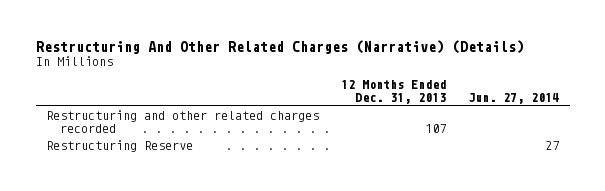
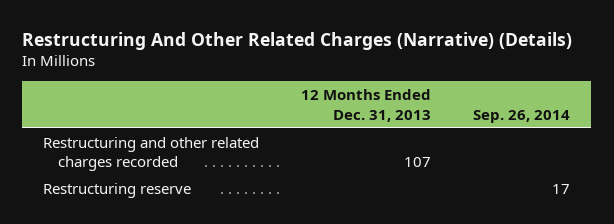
- | 12 Months Ended Dec. 31, 2013 | Jun. 27, 2014
+ | 12 Months Ended Dec. 31, 2013 | Sep. 26, 2014
- Restructuring Reserve | | 27
+ Restructuring reserve | | 17

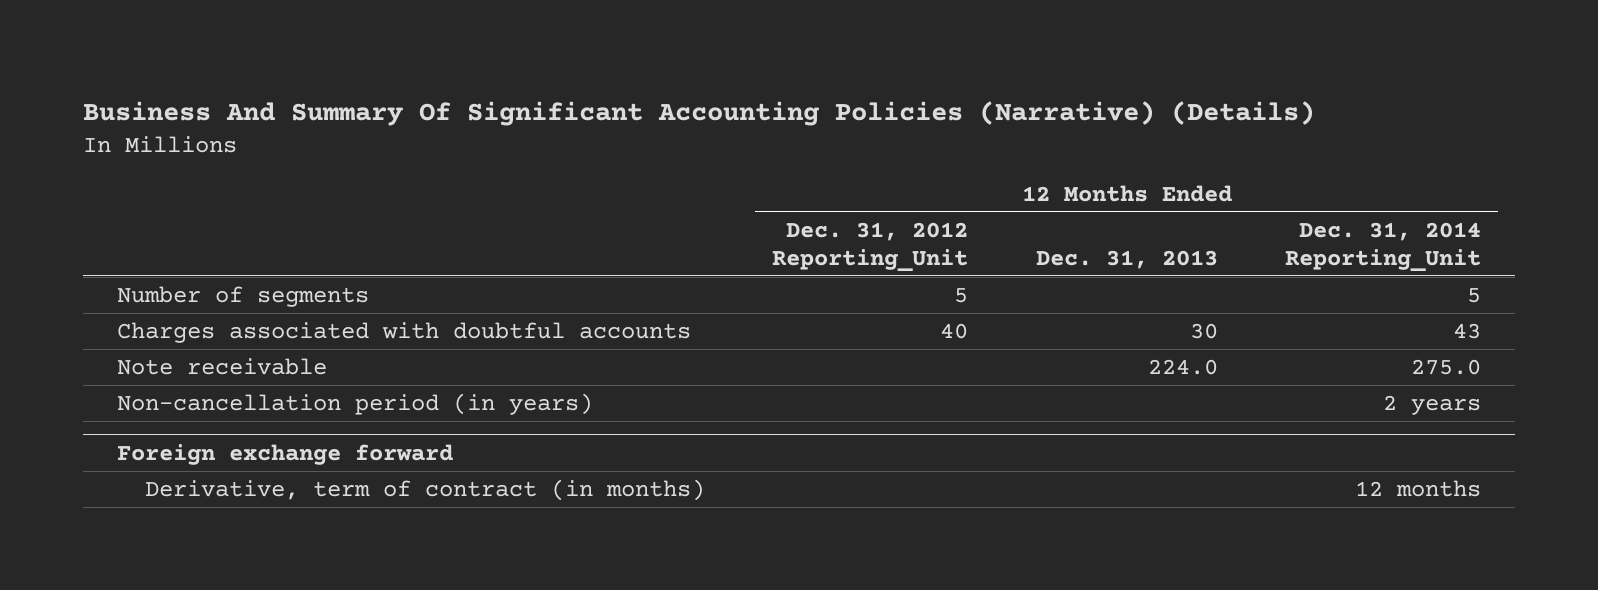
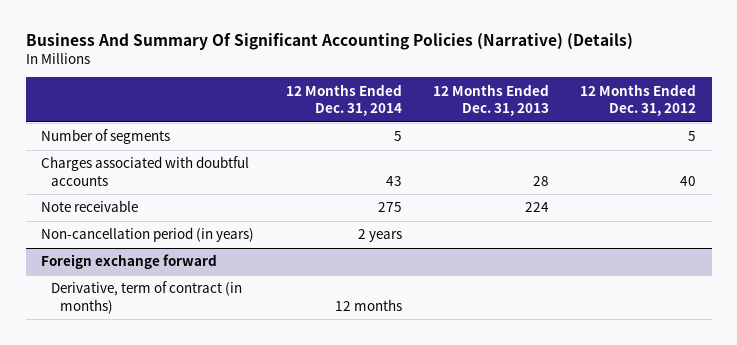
- | 12 Months Ended Dec. 31, 2012 Reporting_Unit | 12 Months Ended Dec. 31, 2013 | 12 Months Ended Dec. 31, 2014 Reporting_Unit
+ | 12 Months Ended Dec. 31, 2014 | 12 Months Ended Dec. 31, 2013 | 12 Months Ended Dec. 31, 2012
- Charges associated with doubtful accounts | 40 | 30 | 43
- Note receivable | | 224.0 | 275.0
+ Charges associated with doubtful accounts | 43 | 28 | 40
+ Note receivable | 275 | 224 |

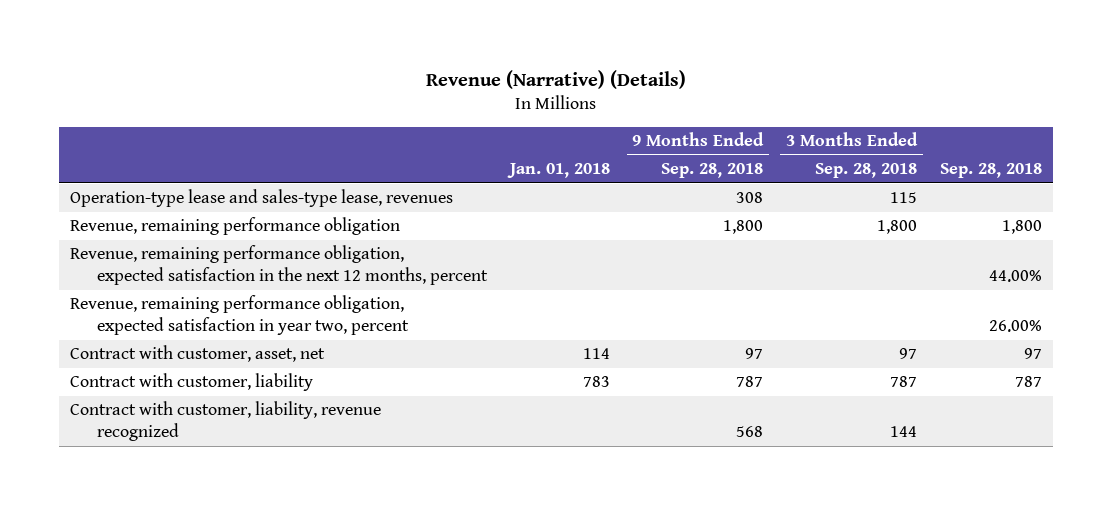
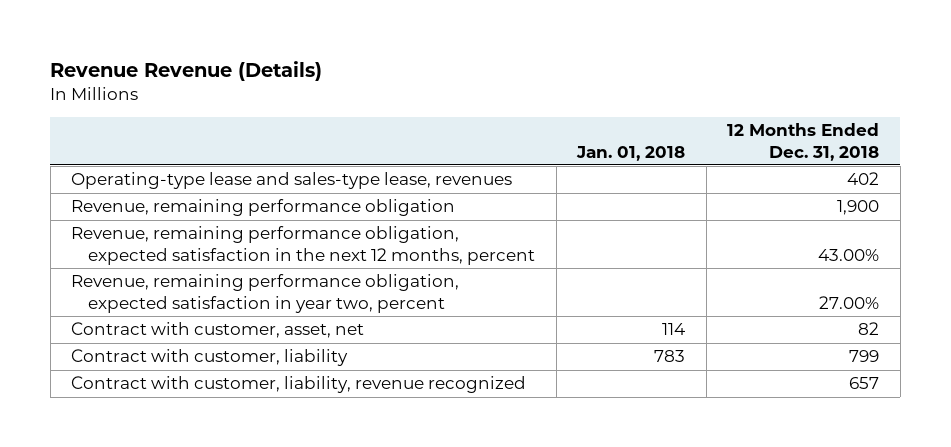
- Revenue (Narrative) (Details)
+ Revenue Revenue (Details)
- | Jan. 01, 2018 | 9 Months Ended Sep. 28, 2018 | 3 Months Ended Sep. 28, 2018 | Sep. 28, 2018
+ | Jan. 01, 2018 | 12 Months Ended Dec. 31, 2018
- Operation-type lease and sales-type lease, revenues | | 308 | 115 |
+ Operating-type lease and sales-type lease, revenues | | 402

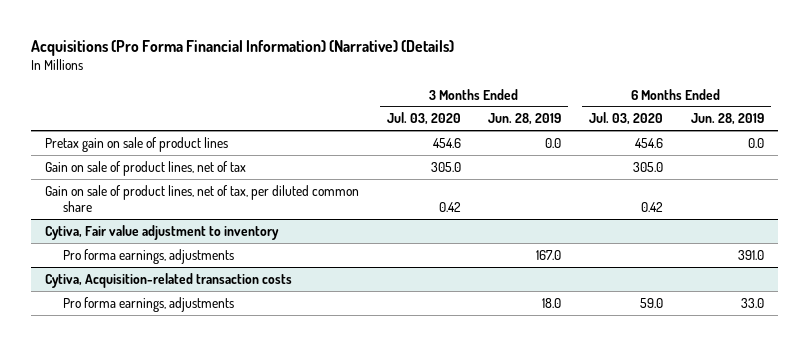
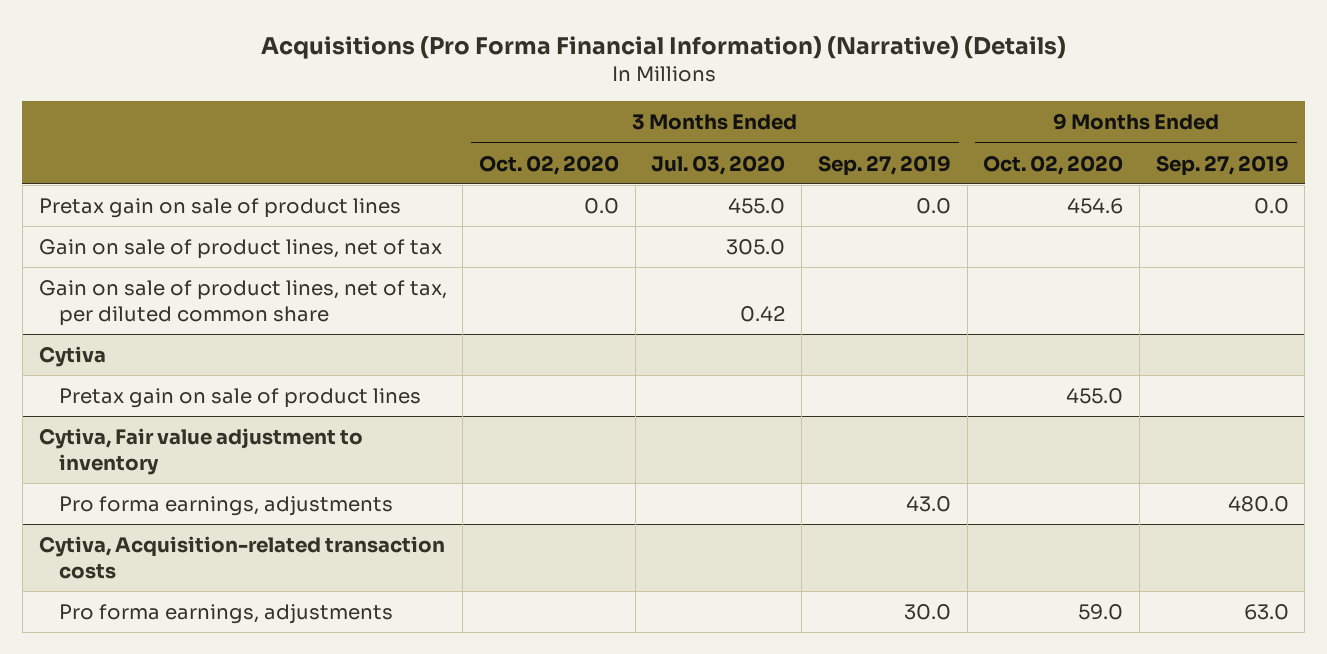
- | 3 Months Ended Jul. 03, 2020 | 3 Months Ended Jun. 28, 2019 | 6 Months Ended Jul. 03, 2020 | 6 Months Ended Jun. 28, 2019
+ | 3 Months Ended Oct. 02, 2020 | 3 Months Ended Jul. 03, 2020 | 3 Months Ended Sep. 27, 2019 | 9 Months Ended Oct. 02, 2020 | 9 Months Ended Sep. 27, 2019
- Pretax gain on sale of product lines | 454.6 | 0.0 | 454.6 | 0.0
+ Pretax gain on sale of product lines | 0.0 | 455.0 | 0.0 | 454.6 | 0.0
+ Cytiva
+ Pretax gain on sale of product lines | | | | 455.0 |

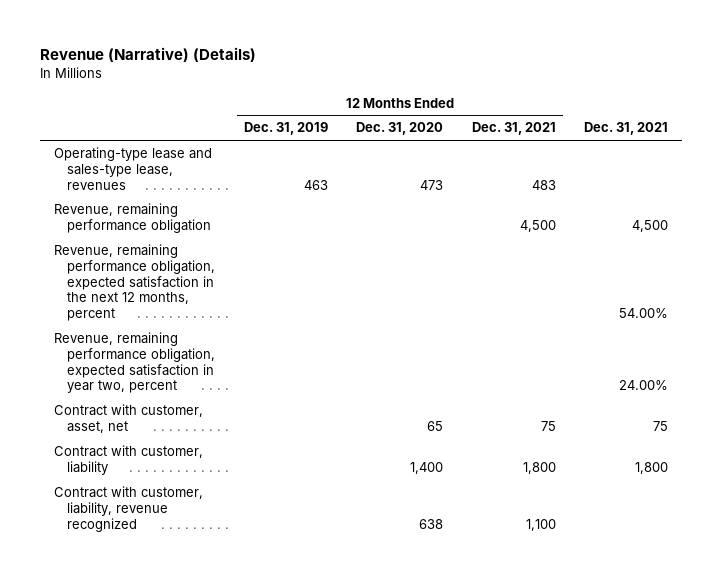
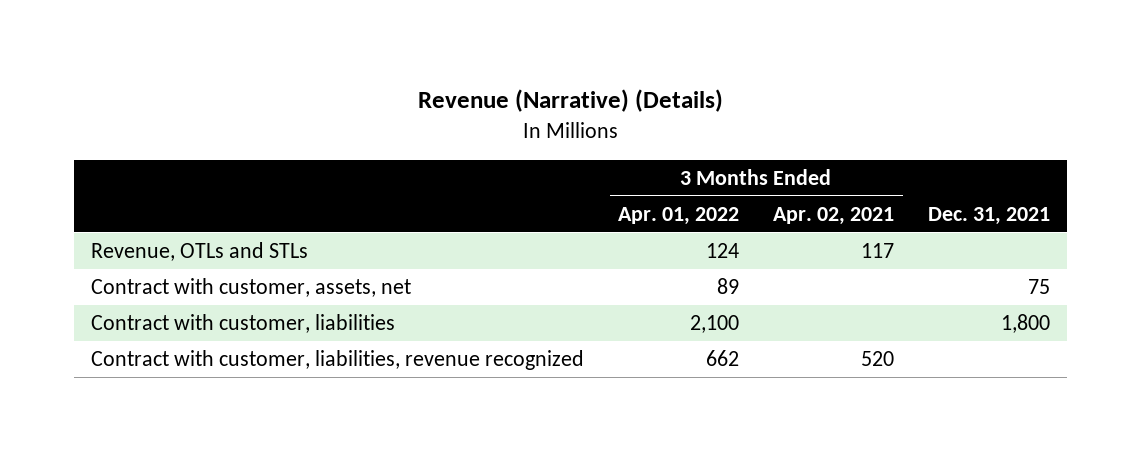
- | 12 Months Ended Dec. 31, 2019 | 12 Months Ended Dec. 31, 2020 | 12 Months Ended Dec. 31, 2021 | Dec. 31, 2021
+ | 3 Months Ended Apr. 01, 2022 | 3 Months Ended Apr. 02, 2021 | Dec. 31, 2021
- Operating-type lease and sales-type lease, revenues | 463 | 473 | 483 |
- Revenue, remaining performance obligation | | | 4,500 | 4,500
- Revenue, remaining performance obligation, expected satisfaction in the next 12 months, percent | | | | 54.00%
- Revenue, remaining performance obligation, expected satisfaction in year two, percent | | | | 24.00%
- Contract with customer, asset, net | | 65 | 75 | 75
- Contract with customer, liability | | 1,400 | 1,800 | 1,800
- Contract with customer, liability, revenue recognized | | 638 | 1,100 |
+ Revenue, OTLs and STLs | 124 | 117 |
+ Contract with customer, assets, net | 89 | | 75
+ Contract with customer, liabilities | 2,100 | | 1,800
+ Contract with customer, liabilities, revenue recognized | 662 | 520 |

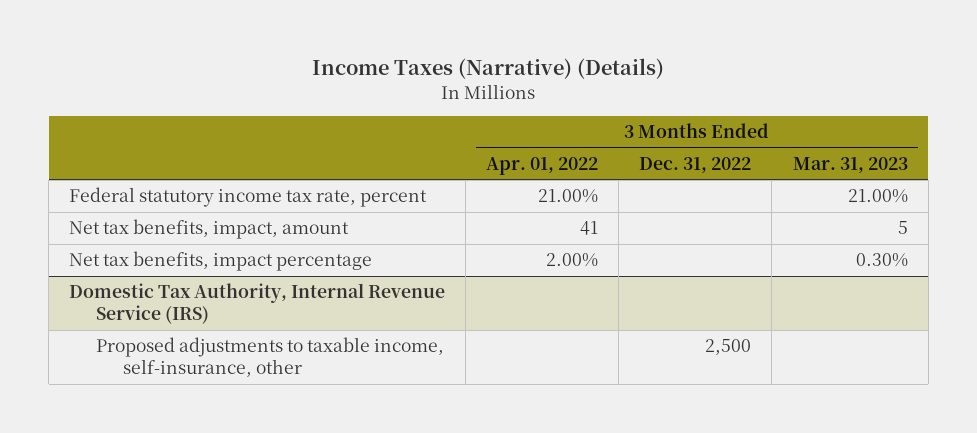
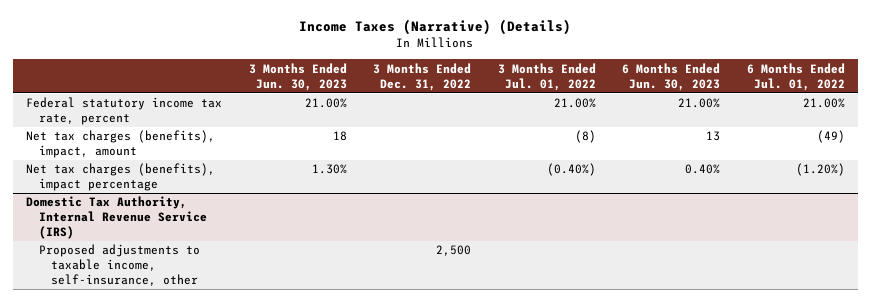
- | 3 Months Ended Apr. 01, 2022 | 3 Months Ended Dec. 31, 2022 | 3 Months Ended Mar. 31, 2023
+ | 3 Months Ended Jun. 30, 2023 | 3 Months Ended Dec. 31, 2022 | 3 Months Ended Jul. 01, 2022 | 6 Months Ended Jun. 30, 2023 | 6 Months Ended Jul. 01, 2022
- Net tax benefits, impact, amount | 41 | | 5
- Net tax benefits, impact percentage | 2.00% | | 0.30%
+ Net tax charges (benefits), impact, amount | 18 | | (8) | 13 | (49)
+ Net tax charges (benefits), impact percentage | 1.30% | | (0.40%) | 0.40% | (1.20%)

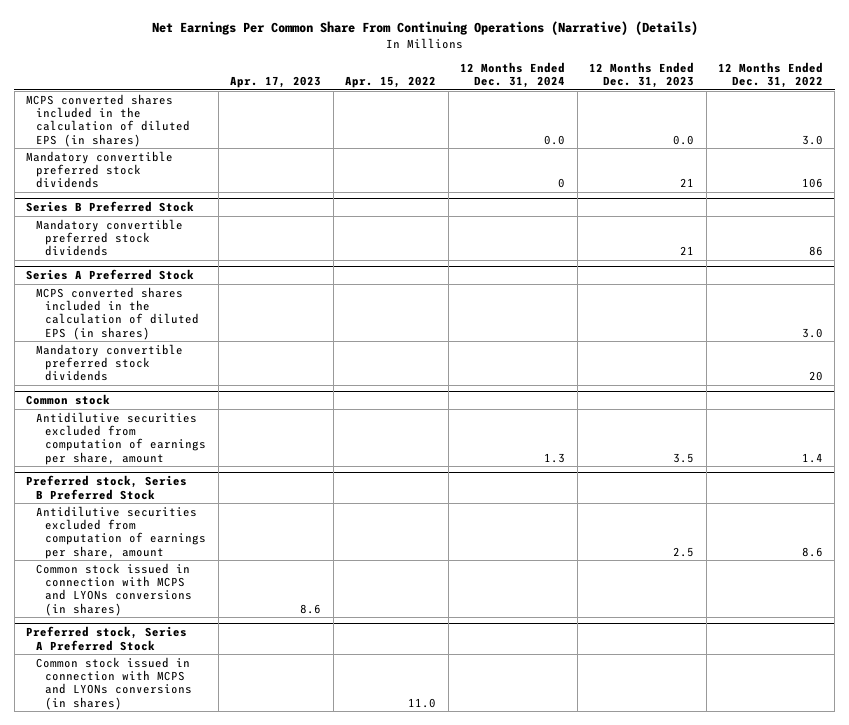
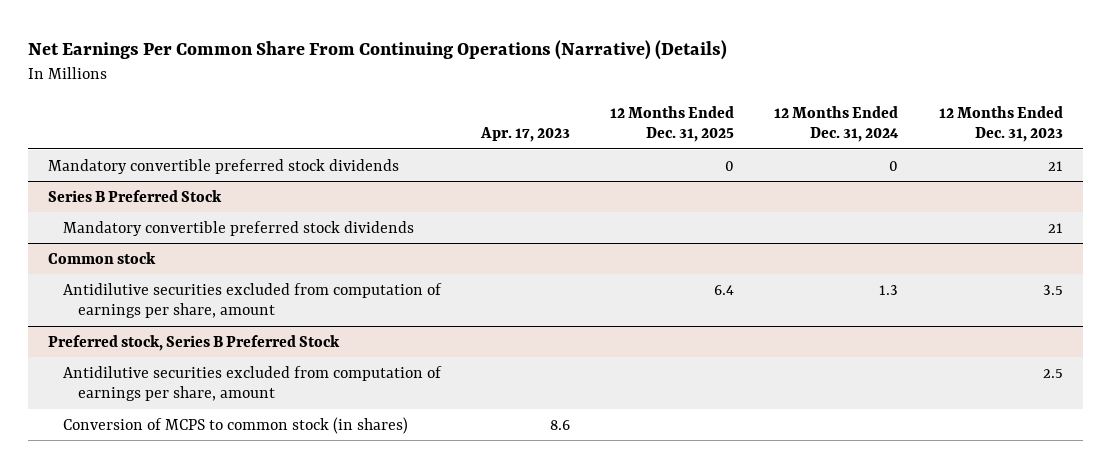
- | Apr. 17, 2023 | Apr. 15, 2022 | 12 Months Ended Dec. 31, 2024 | 12 Months Ended Dec. 31, 2023 | 12 Months Ended Dec. 31, 2022
+ | Apr. 17, 2023 | 12 Months Ended Dec. 31, 2025 | 12 Months Ended Dec. 31, 2024 | 12 Months Ended Dec. 31, 2023
- MCPS converted shares included in the calculation of diluted EPS (in shares) | | | 0.0 | 0.0 | 3.0
- Series A Preferred Stock
- MCPS converted shares included in the calculation of diluted EPS (in shares) | | | | | 3.0
- Mandatory convertible preferred stock dividends | | | | | 20
@ Preferred stock, Series B Preferred Stock
- Common stock issued in connection with MCPS and LYONs conversions (in shares) | 8.6 | | | |
- Preferred stock, Series A Preferred Stock
- Common stock issued in connection with MCPS and LYONs conversions (in shares) | | 11.0 | | |
@ Preferred stock, Series B Preferred Stock
+ Conversion of MCPS to common stock (in shares) | 8.6 | | |

